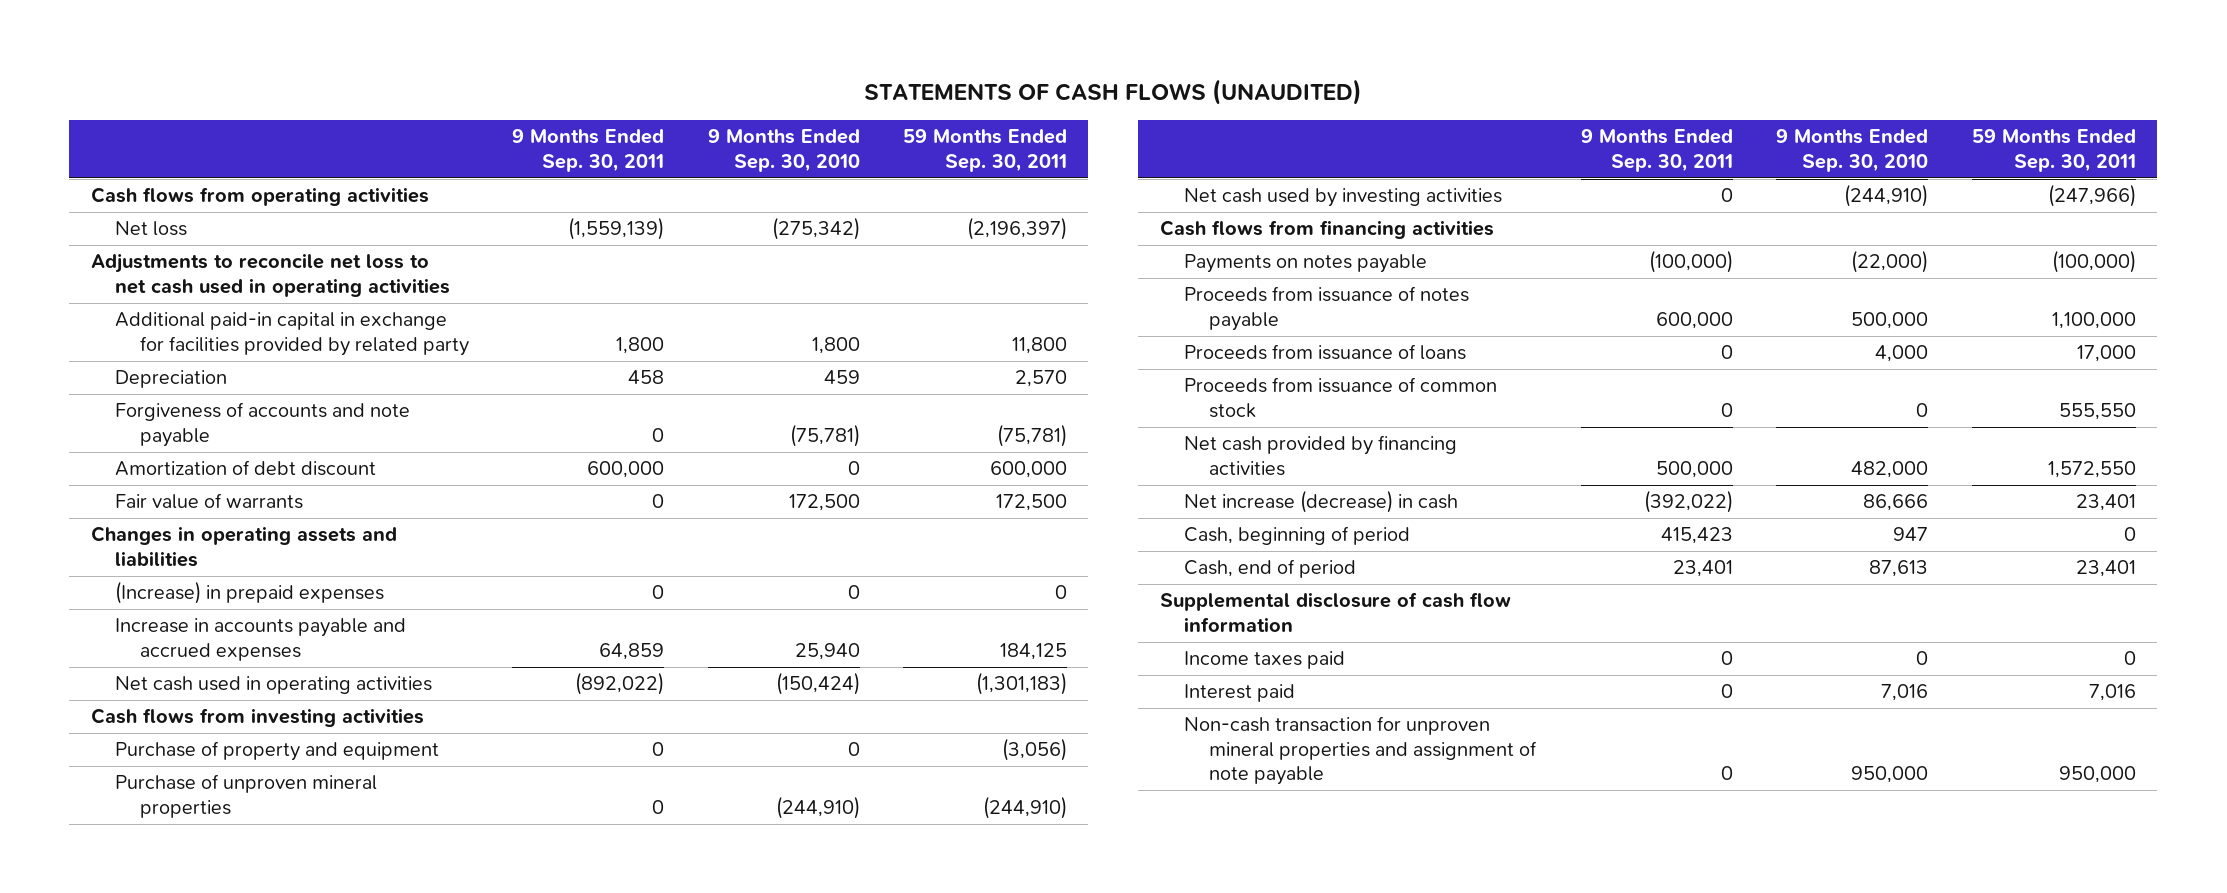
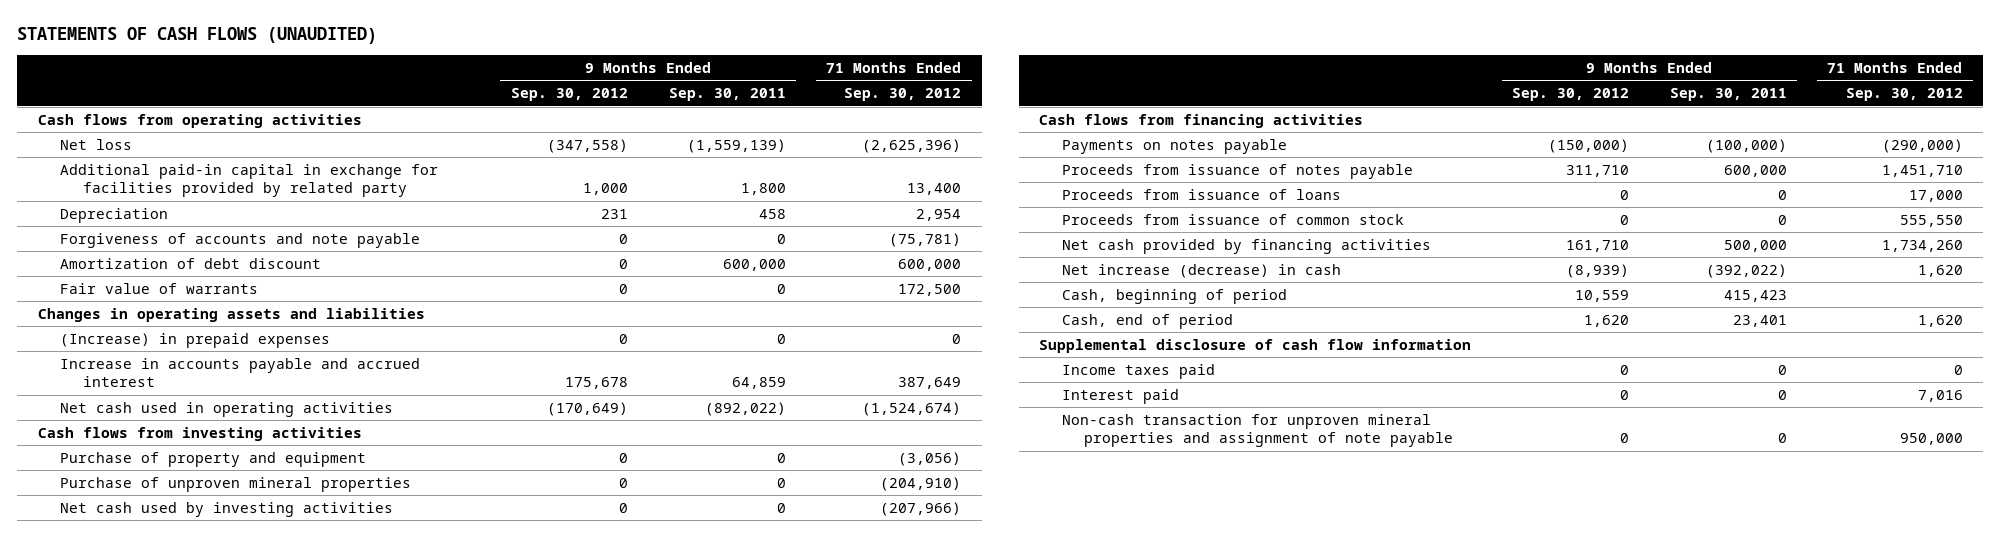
- | 9 Months Ended Sep. 30, 2011 | 9 Months Ended Sep. 30, 2010 | 59 Months Ended Sep. 30, 2011
+ | 9 Months Ended Sep. 30, 2012 | 9 Months Ended Sep. 30, 2011 | 71 Months Ended Sep. 30, 2012
- Adjustments to reconcile net loss to net cash used in operating activities
- Increase in accounts payable and accrued expenses | 64,859 | 25,940 | 184,125
+ Increase in accounts payable and accrued interest | 175,678 | 64,859 | 387,649

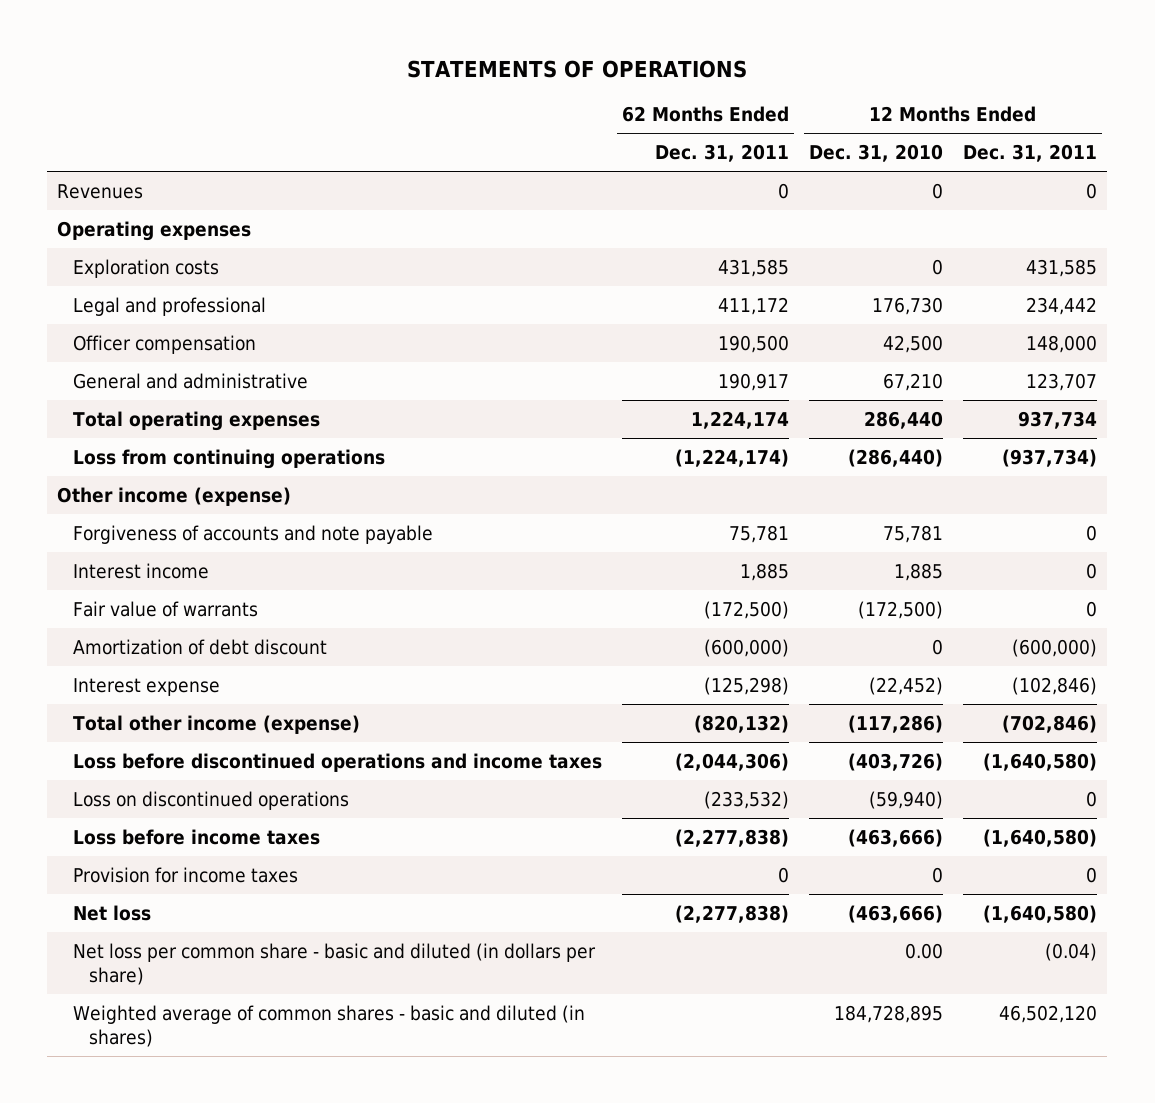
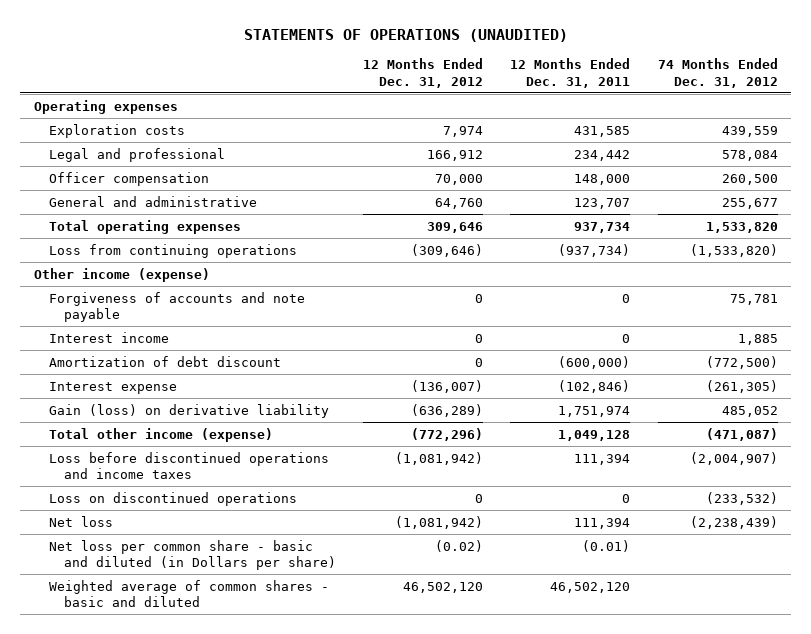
- STATEMENTS OF OPERATIONS
+ STATEMENTS OF OPERATIONS (UNAUDITED)
- | 62 Months Ended Dec. 31, 2011 | 12 Months Ended Dec. 31, 2010 | 12 Months Ended Dec. 31, 2011
+ | 12 Months Ended Dec. 31, 2012 | 12 Months Ended Dec. 31, 2011 | 74 Months Ended Dec. 31, 2012
- Revenues | 0 | 0 | 0
- Fair value of warrants | (172,500) | (172,500) | 0
- Total other income (expense) | (820,132) | (117,286) | (702,846)
- Loss before discontinued operations and income taxes | (2,044,306) | (403,726) | (1,640,580)
+ Gain (loss) on derivative liability | (636,289) | 1,751,974 | 485,052
+ Total other income (expense) | (772,296) | 1,049,128 | (471,087)
+ Loss before discontinued operations and income taxes | (1,081,942) | 111,394 | (2,004,907)
- Loss before income taxes | (2,277,838) | (463,666) | (1,640,580)
- Provision for income taxes | 0 | 0 | 0
- Net loss | (2,277,838) | (463,666) | (1,640,580)
- Net loss per common share - basic and diluted (in dollars per share) | | 0.00 | (0.04)
- Weighted average of common shares - basic and diluted (in shares) | | 184,728,895 | 46,502,120
+ Net loss | (1,081,942) | 111,394 | (2,238,439)
+ Net loss per common share - basic and diluted (in Dollars per share) | (0.02) | (0.01) |
+ Weighted average of common shares - basic and diluted | 46,502,120 | 46,502,120 |

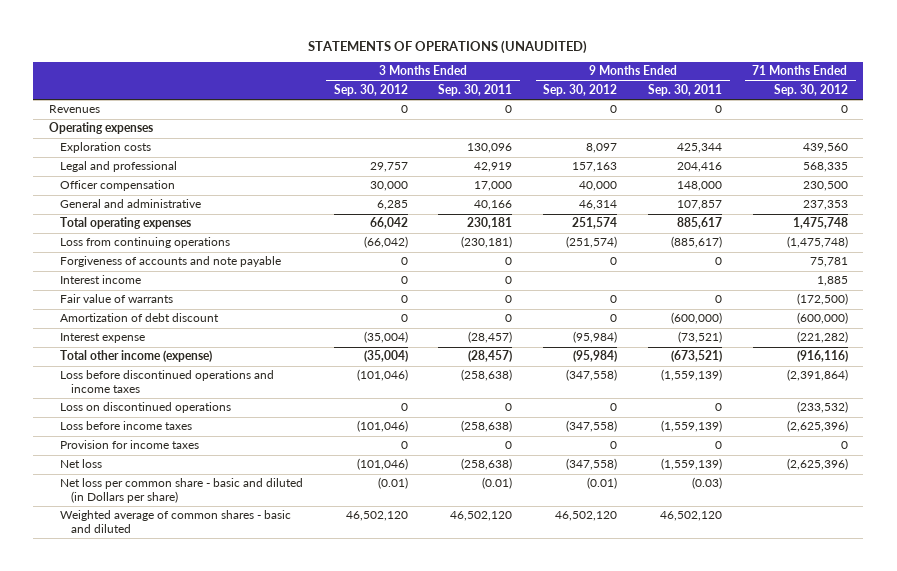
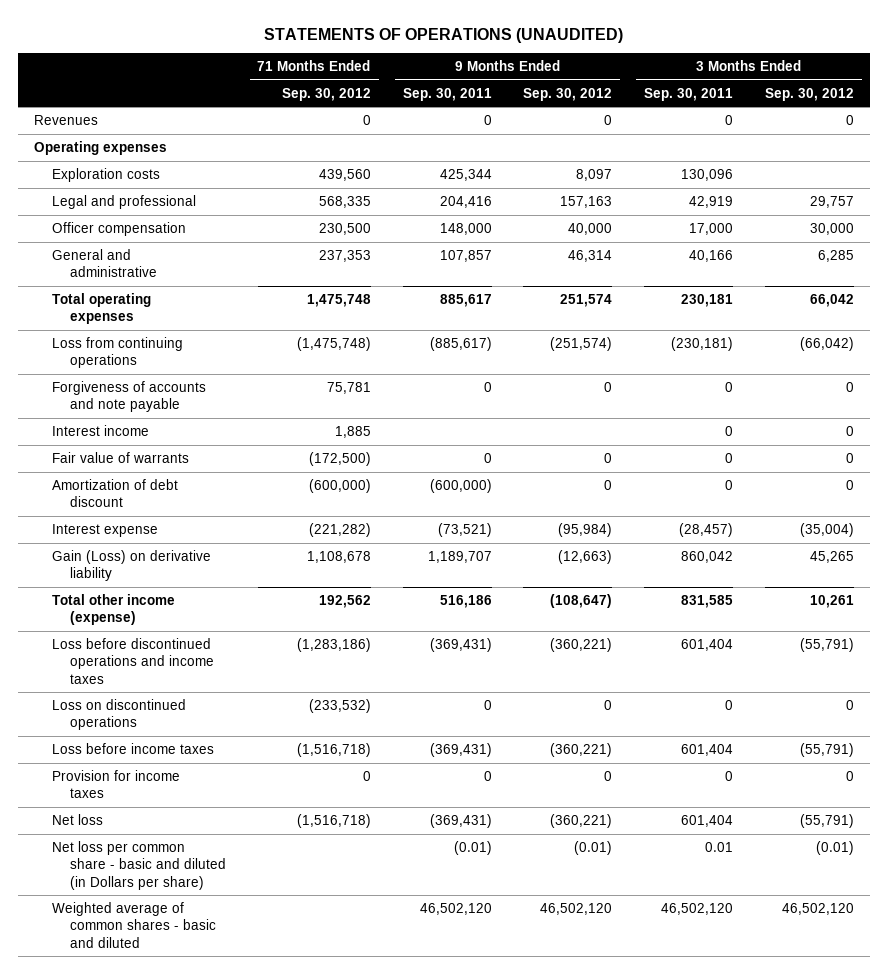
- | 3 Months Ended Sep. 30, 2012 | 3 Months Ended Sep. 30, 2011 | 9 Months Ended Sep. 30, 2012 | 9 Months Ended Sep. 30, 2011 | 71 Months Ended Sep. 30, 2012
+ | 71 Months Ended Sep. 30, 2012 | 9 Months Ended Sep. 30, 2011 | 9 Months Ended Sep. 30, 2012 | 3 Months Ended Sep. 30, 2011 | 3 Months Ended Sep. 30, 2012
- Total other income (expense) | (35,004) | (28,457) | (95,984) | (673,521) | (916,116)
- Loss before discontinued operations and income taxes | (101,046) | (258,638) | (347,558) | (1,559,139) | (2,391,864)
+ Gain (Loss) on derivative liability | 1,108,678 | 1,189,707 | (12,663) | 860,042 | 45,265
+ Total other income (expense) | 192,562 | 516,186 | (108,647) | 831,585 | 10,261
+ Loss before discontinued operations and income taxes | (1,283,186) | (369,431) | (360,221) | 601,404 | (55,791)
- Loss before income taxes | (101,046) | (258,638) | (347,558) | (1,559,139) | (2,625,396)
+ Loss before income taxes | (1,516,718) | (369,431) | (360,221) | 601,404 | (55,791)
- Net loss | (101,046) | (258,638) | (347,558) | (1,559,139) | (2,625,396)
- Net loss per common share - basic and diluted (in Dollars per share) | (0.01) | (0.01) | (0.01) | (0.03) |
+ Net loss | (1,516,718) | (369,431) | (360,221) | 601,404 | (55,791)
+ Net loss per common share - basic and diluted (in Dollars per share) | | (0.01) | (0.01) | 0.01 | (0.01)

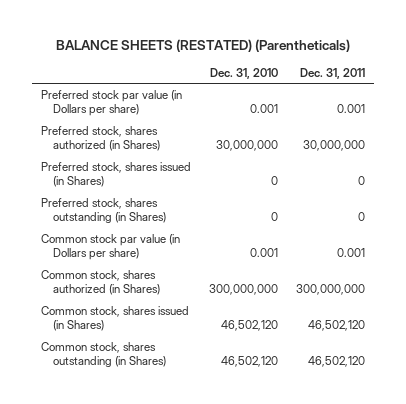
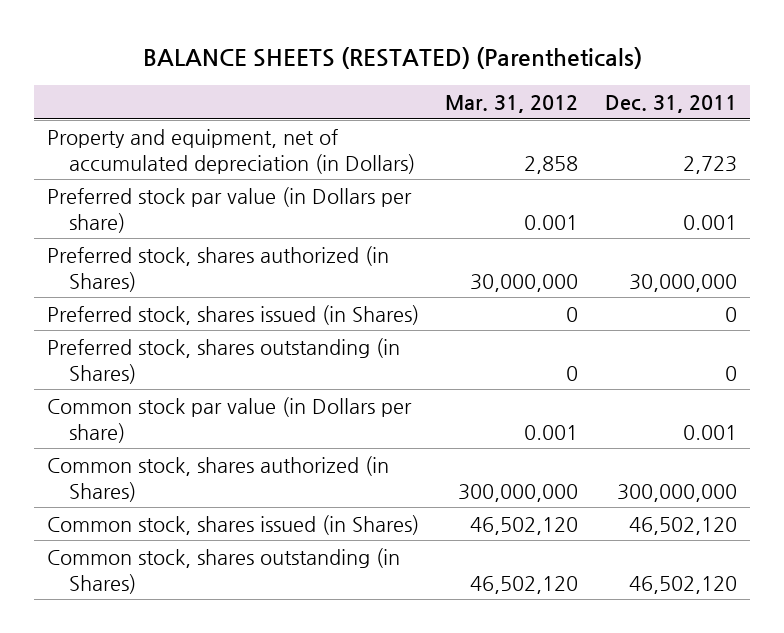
- | Dec. 31, 2010 | Dec. 31, 2011
+ | Mar. 31, 2012 | Dec. 31, 2011
+ Property and equipment, net of accumulated depreciation (in Dollars) | 2,858 | 2,723

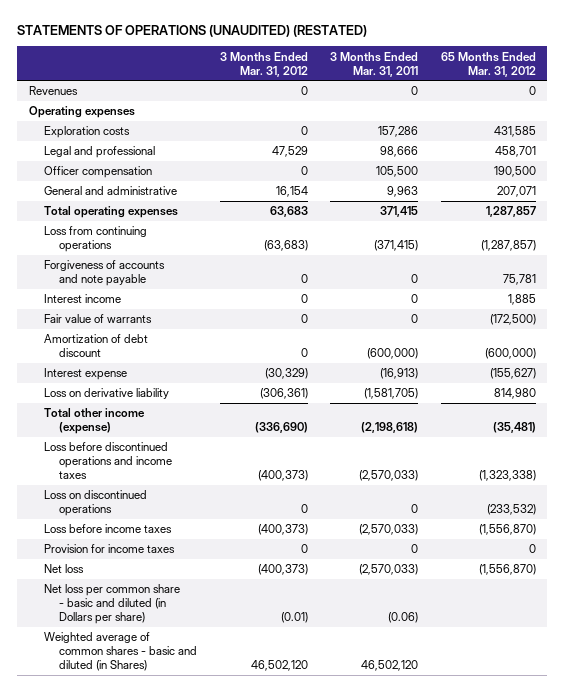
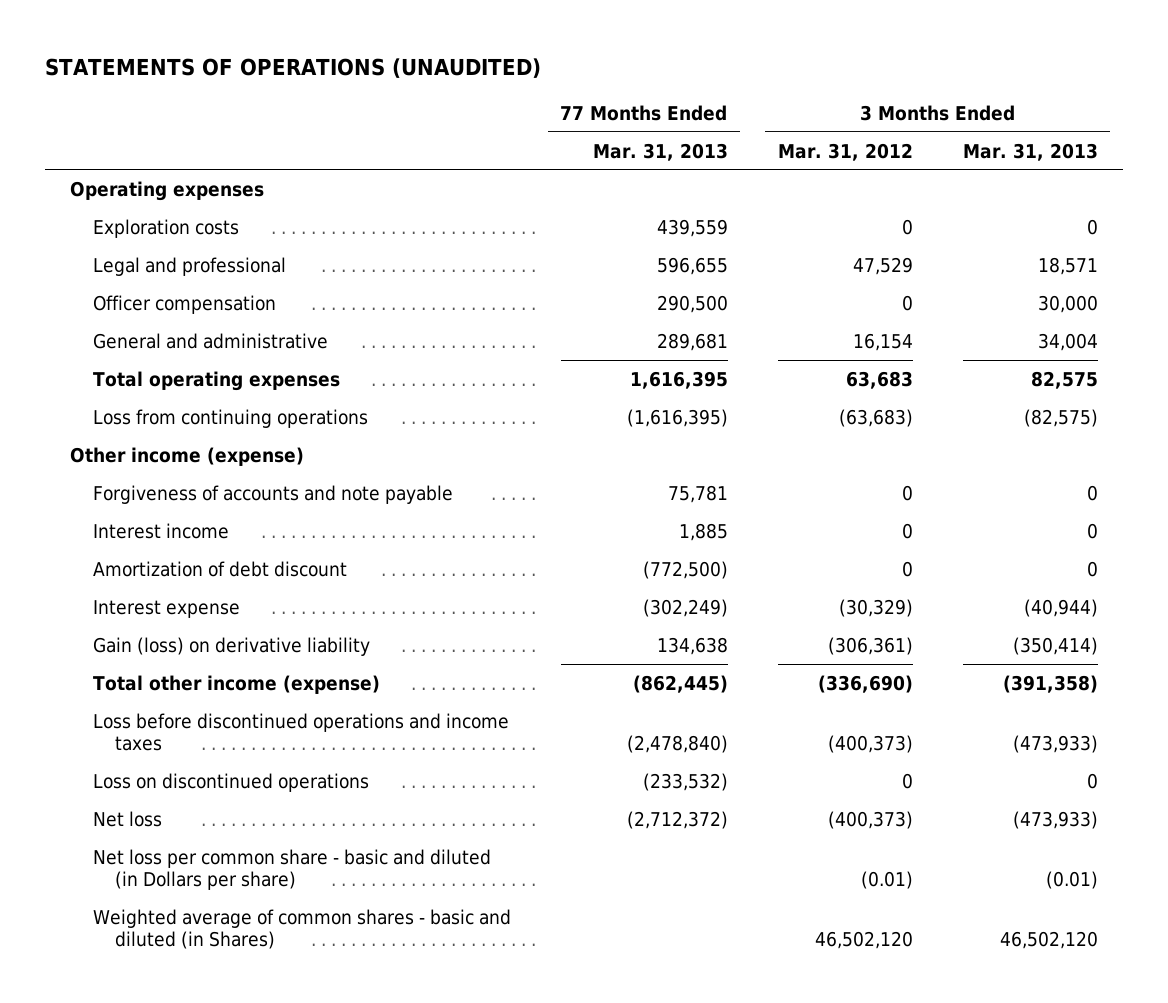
- STATEMENTS OF OPERATIONS (UNAUDITED) (RESTATED)
+ STATEMENTS OF OPERATIONS (UNAUDITED)
- | 3 Months Ended Mar. 31, 2012 | 3 Months Ended Mar. 31, 2011 | 65 Months Ended Mar. 31, 2012
+ | 77 Months Ended Mar. 31, 2013 | 3 Months Ended Mar. 31, 2012 | 3 Months Ended Mar. 31, 2013
- Revenues | 0 | 0 | 0
+ Other income (expense)
- Fair value of warrants | 0 | 0 | (172,500)
- Loss on derivative liability | (306,361) | (1,581,705) | 814,980
+ Gain (loss) on derivative liability | 134,638 | (306,361) | (350,414)
- Loss before income taxes | (400,373) | (2,570,033) | (1,556,870)
- Provision for income taxes | 0 | 0 | 0

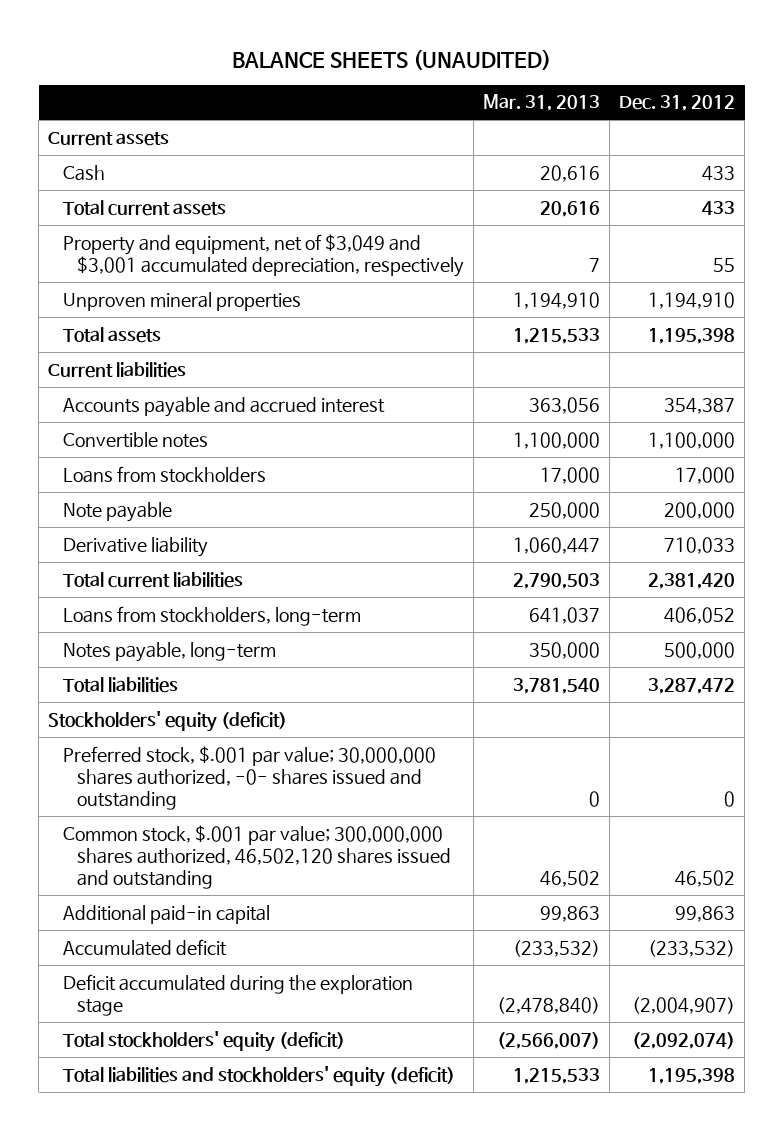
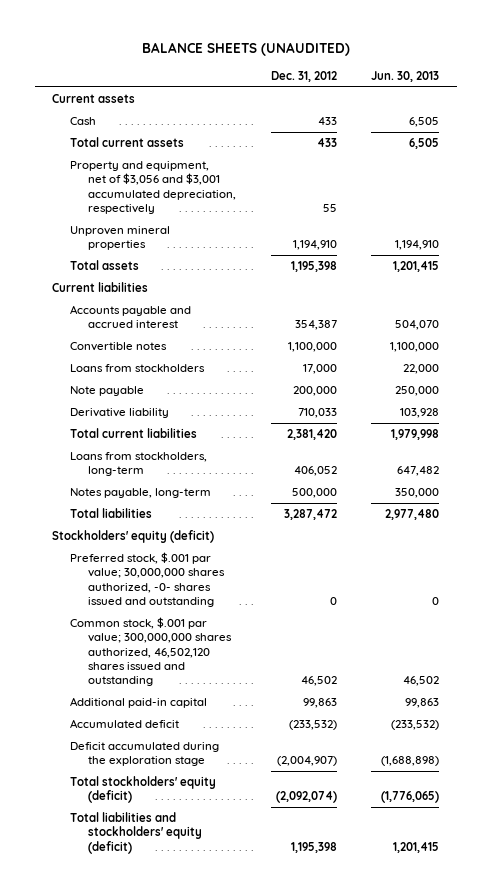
- | Mar. 31, 2013 | Dec. 31, 2012
+ | Dec. 31, 2012 | Jun. 30, 2013
- Property and equipment, net of $3,049 and $3,001 accumulated depreciation, respectively | 7 | 55
+ Property and equipment, net of $3,056 and $3,001 accumulated depreciation, respectively | 55 |

